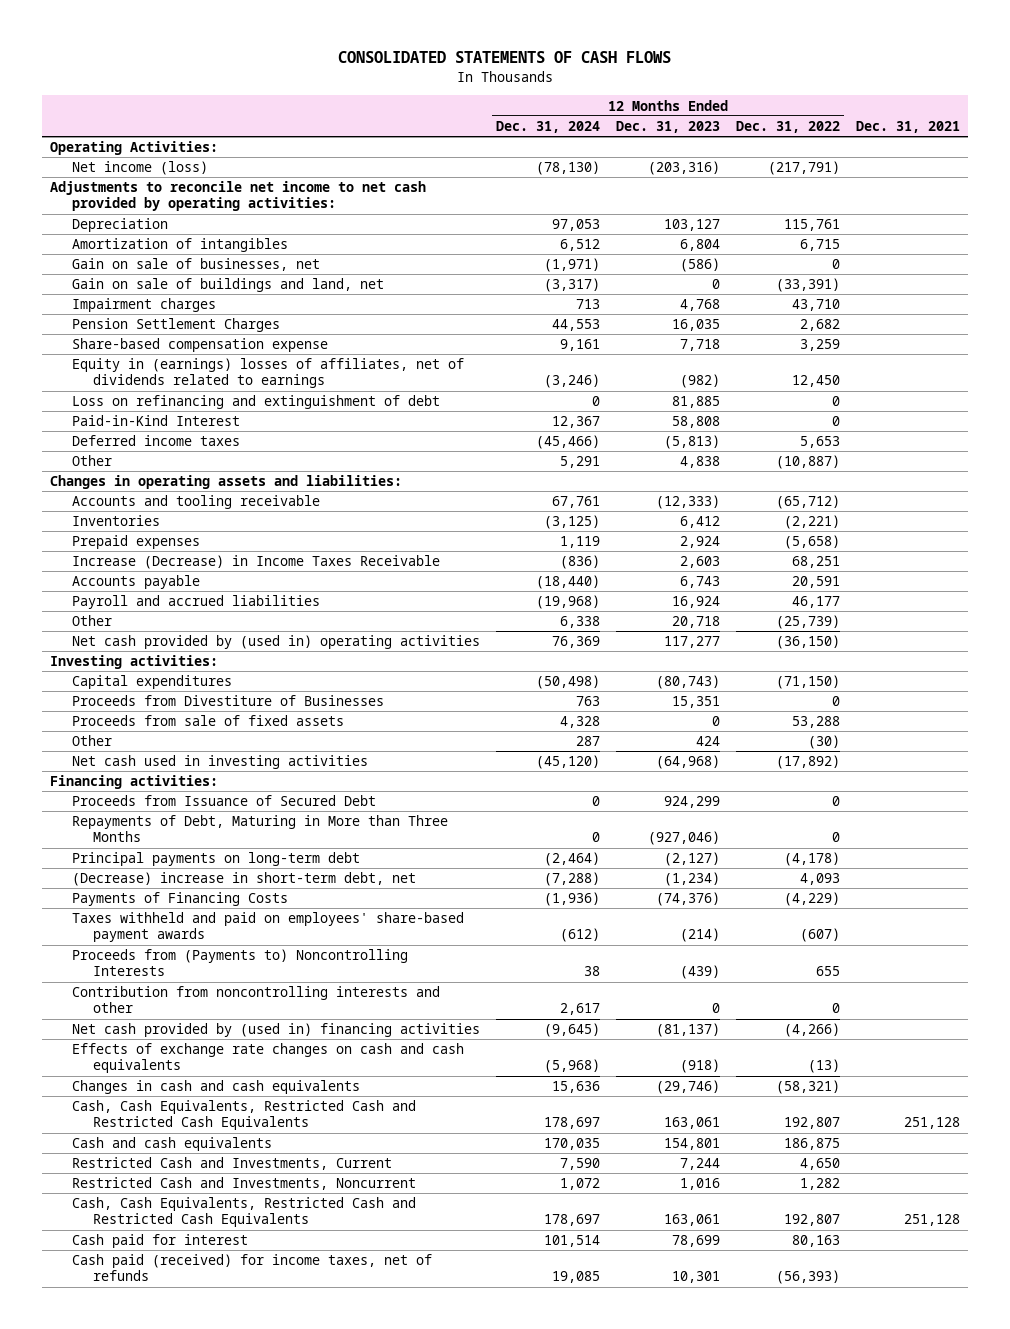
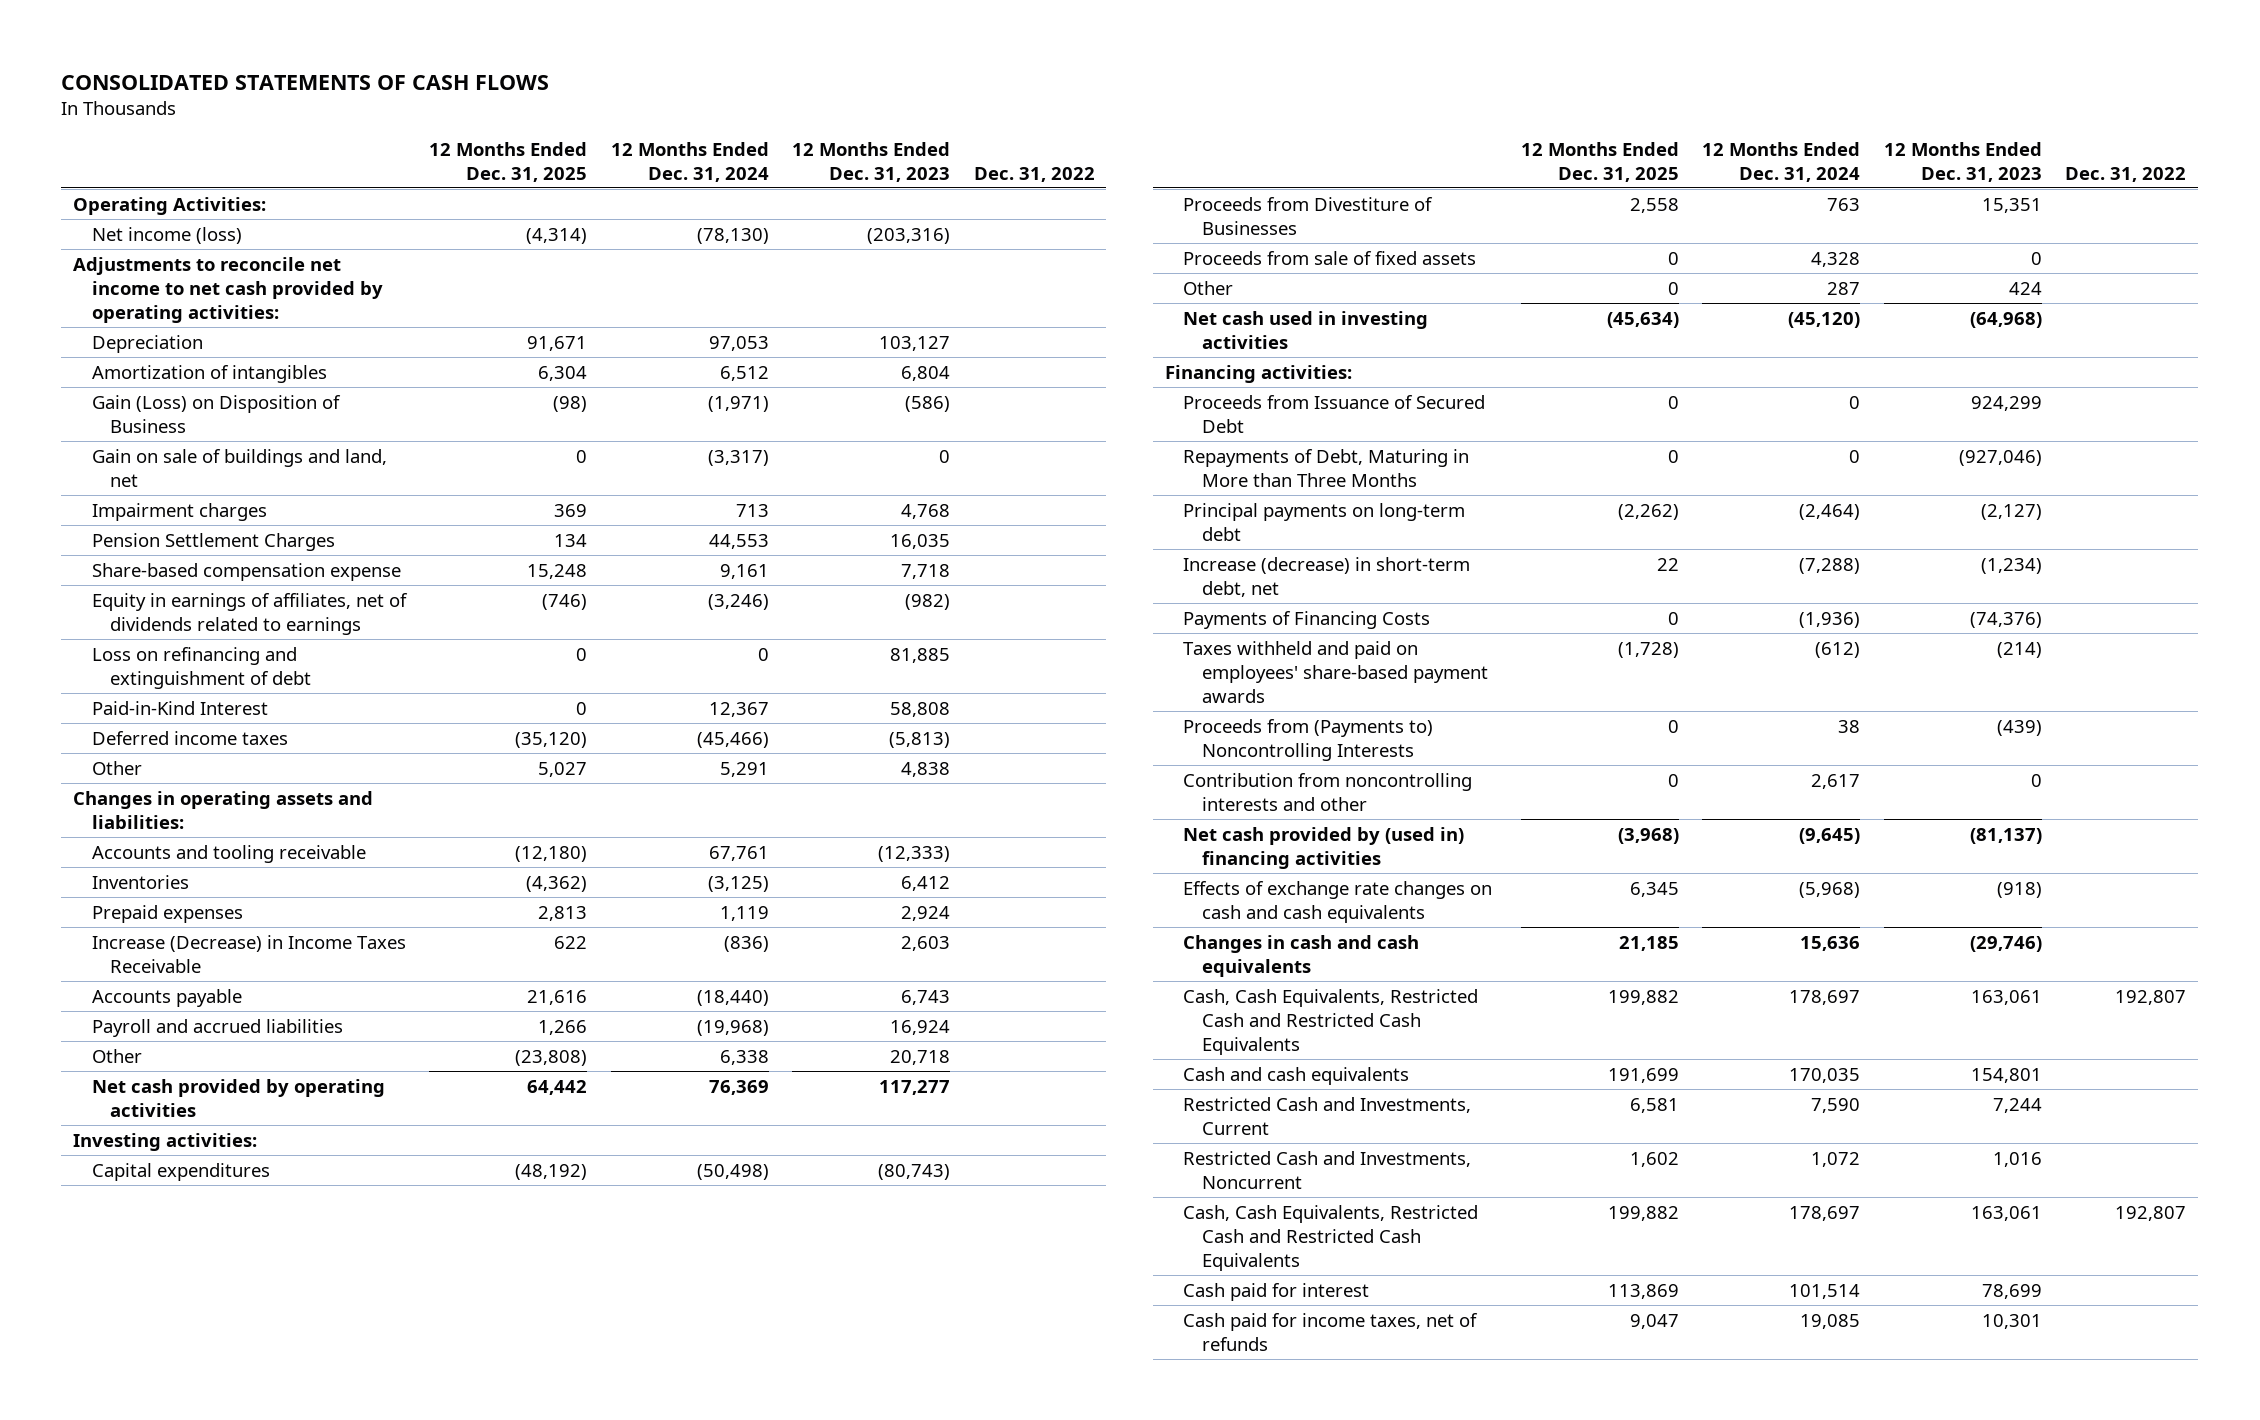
- | 12 Months Ended Dec. 31, 2024 | 12 Months Ended Dec. 31, 2023 | 12 Months Ended Dec. 31, 2022 | Dec. 31, 2021
+ | 12 Months Ended Dec. 31, 2025 | 12 Months Ended Dec. 31, 2024 | 12 Months Ended Dec. 31, 2023 | Dec. 31, 2022
- Gain on sale of businesses, net | (1,971) | (586) | 0 |
+ Gain (Loss) on Disposition of Business | (98) | (1,971) | (586) |
- Equity in (earnings) losses of affiliates, net of dividends related to earnings | (3,246) | (982) | 12,450 |
+ Equity in earnings of affiliates, net of dividends related to earnings | (746) | (3,246) | (982) |
- Net cash provided by (used in) operating activities | 76,369 | 117,277 | (36,150) |
+ Net cash provided by operating activities | 64,442 | 76,369 | 117,277 |
- (Decrease) increase in short-term debt, net | (7,288) | (1,234) | 4,093 |
+ Increase (decrease) in short-term debt, net | 22 | (7,288) | (1,234) |
- Cash paid (received) for income taxes, net of refunds | 19,085 | 10,301 | (56,393) |
+ Cash paid for income taxes, net of refunds | 9,047 | 19,085 | 10,301 |

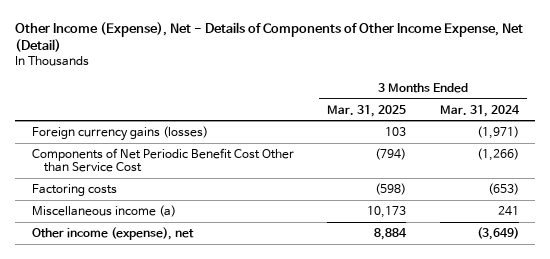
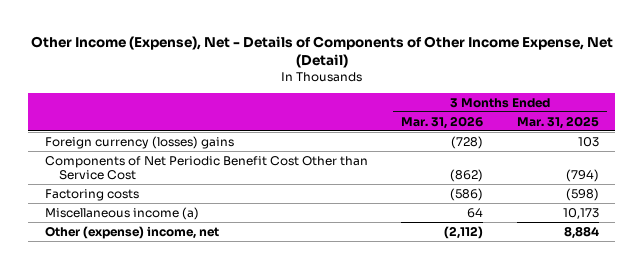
- | 3 Months Ended Mar. 31, 2025 | 3 Months Ended Mar. 31, 2024
+ | 3 Months Ended Mar. 31, 2026 | 3 Months Ended Mar. 31, 2025
- Foreign currency gains (losses) | 103 | (1,971)
+ Foreign currency (losses) gains | (728) | 103
- Other income (expense), net | 8,884 | (3,649)
+ Other (expense) income, net | (2,112) | 8,884

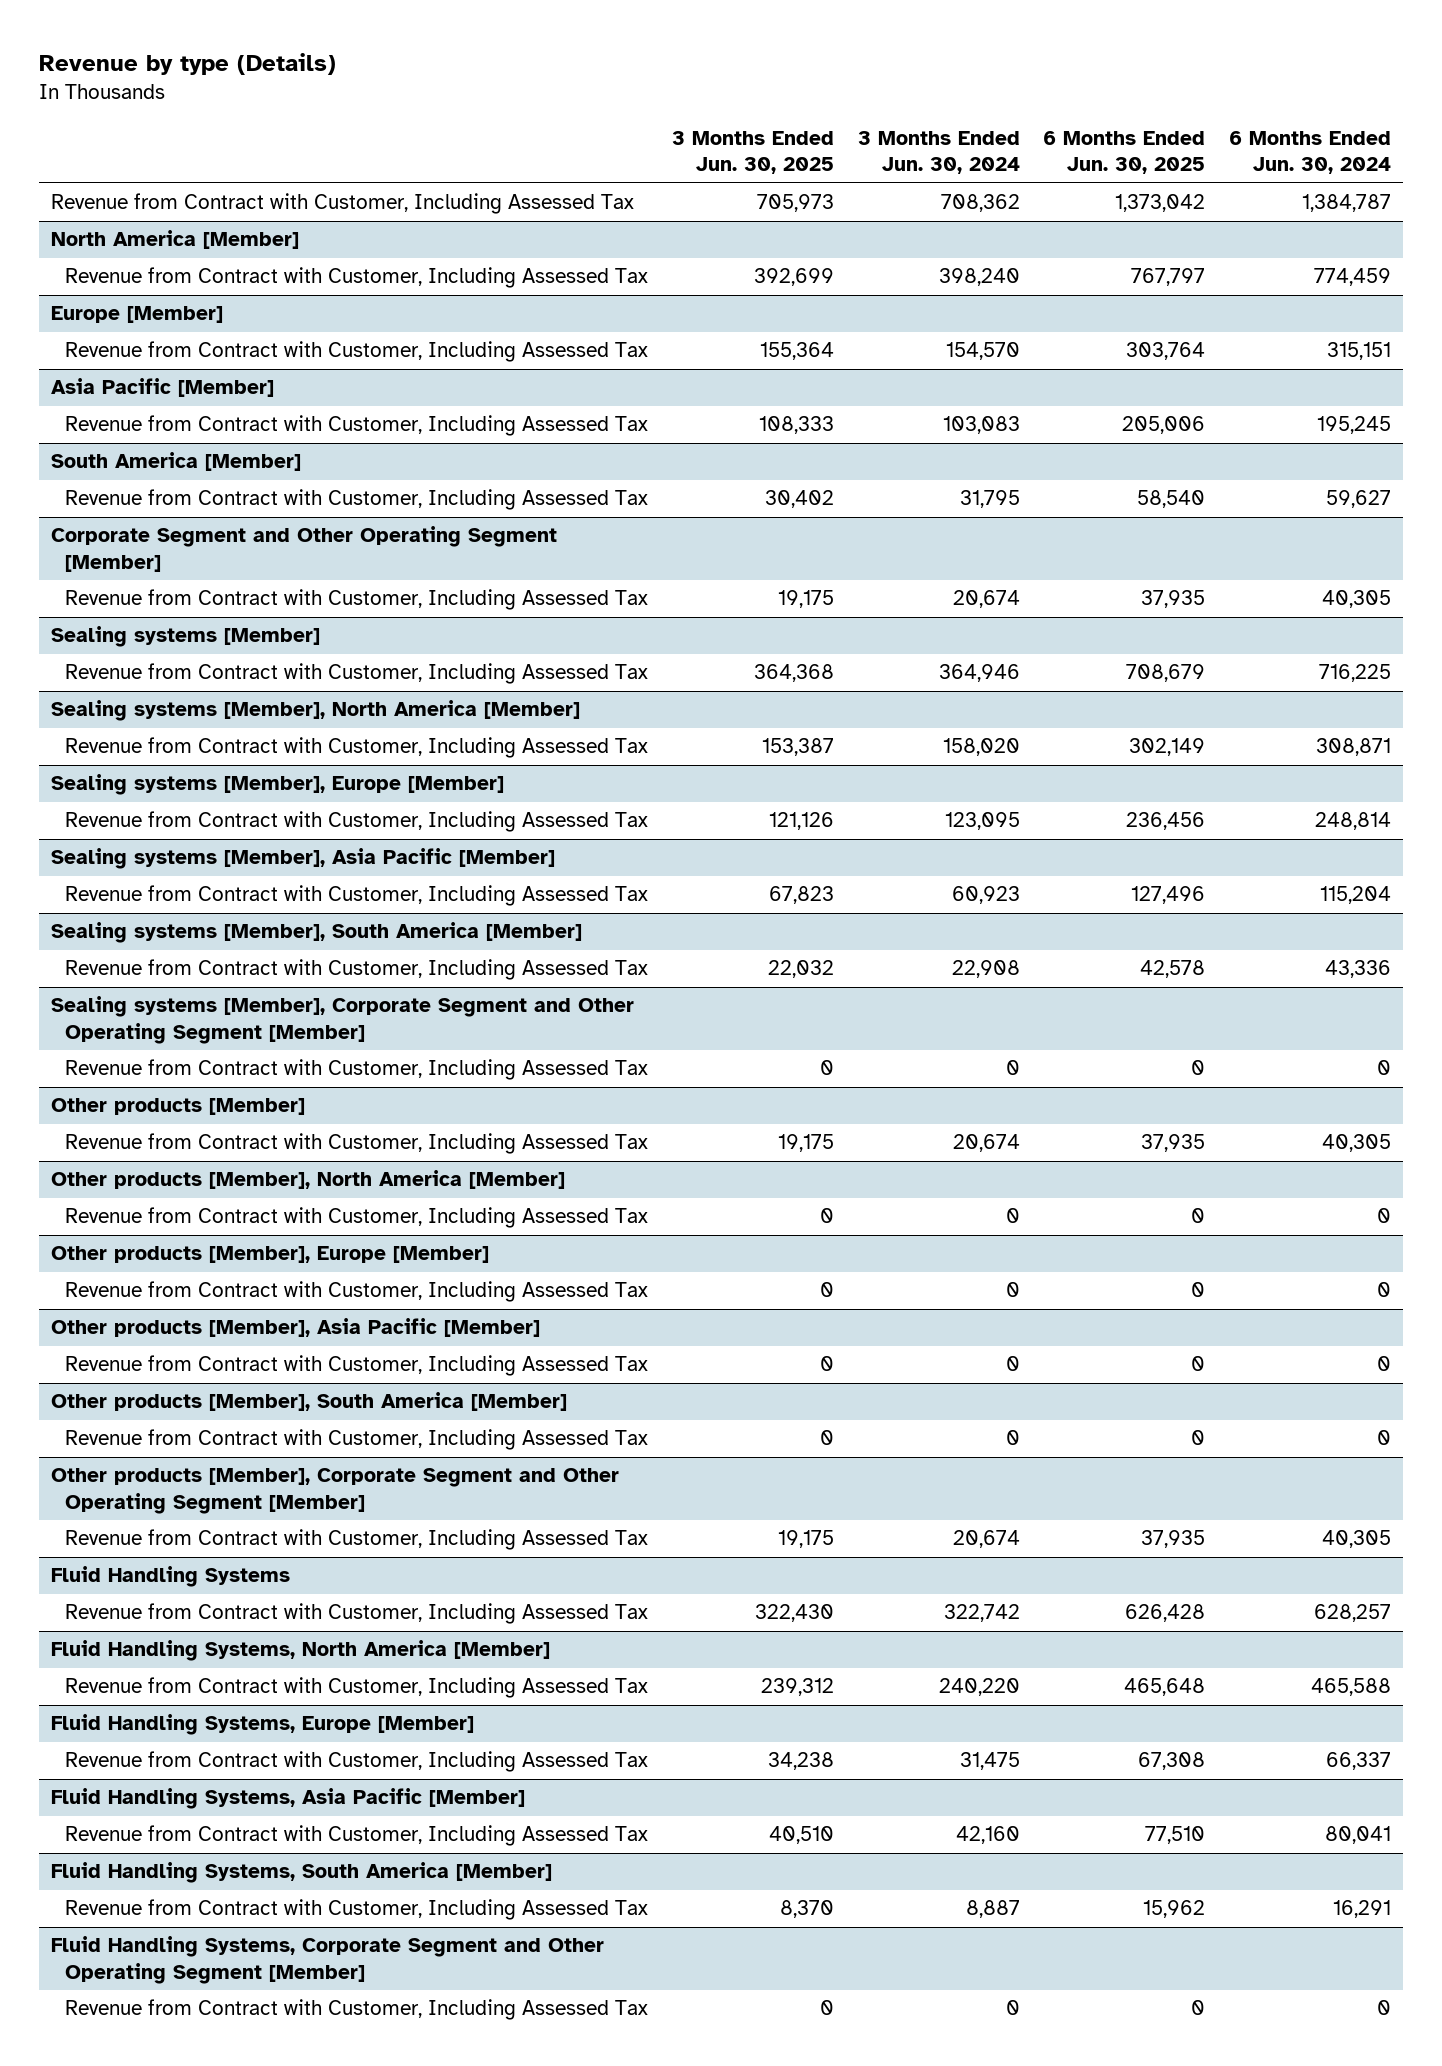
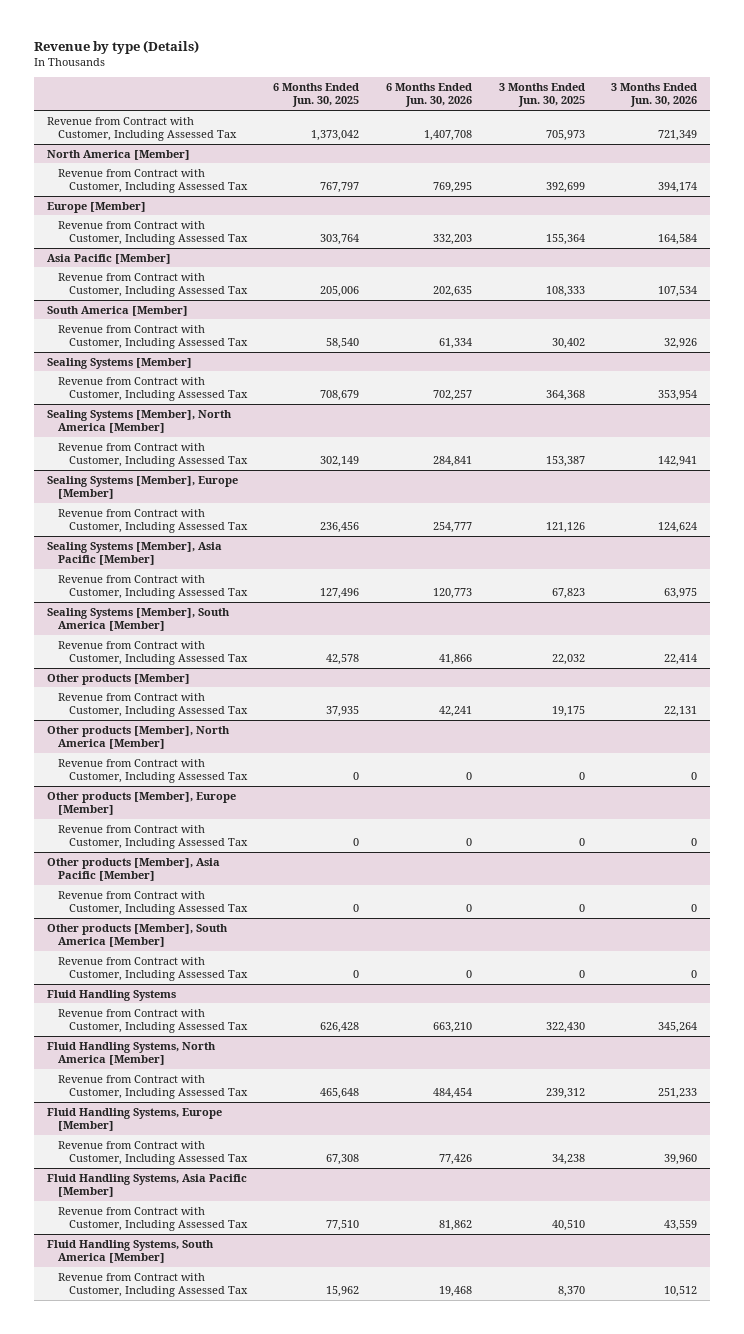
- | 3 Months Ended Jun. 30, 2025 | 3 Months Ended Jun. 30, 2024 | 6 Months Ended Jun. 30, 2025 | 6 Months Ended Jun. 30, 2024
+ | 6 Months Ended Jun. 30, 2025 | 6 Months Ended Jun. 30, 2026 | 3 Months Ended Jun. 30, 2025 | 3 Months Ended Jun. 30, 2026
- Corporate Segment and Other Operating Segment [Member]
- Revenue from Contract with Customer, Including Assessed Tax | 19,175 | 20,674 | 37,935 | 40,305
- Sealing systems [Member]
+ Sealing Systems [Member]
- Sealing systems [Member], North America [Member]
+ Sealing Systems [Member], North America [Member]
- Sealing systems [Member], Europe [Member]
+ Sealing Systems [Member], Europe [Member]
- Sealing systems [Member], Asia Pacific [Member]
+ Sealing Systems [Member], Asia Pacific [Member]
- Sealing systems [Member], South America [Member]
+ Sealing Systems [Member], South America [Member]
- Sealing systems [Member], Corporate Segment and Other Operating Segment [Member]
- Revenue from Contract with Customer, Including Assessed Tax | 0 | 0 | 0 | 0
- Other products [Member], Corporate Segment and Other Operating Segment [Member]
- Revenue from Contract with Customer, Including Assessed Tax | 19,175 | 20,674 | 37,935 | 40,305
- Fluid Handling Systems, Corporate Segment and Other Operating Segment [Member]
- Revenue from Contract with Customer, Including Assessed Tax | 0 | 0 | 0 | 0

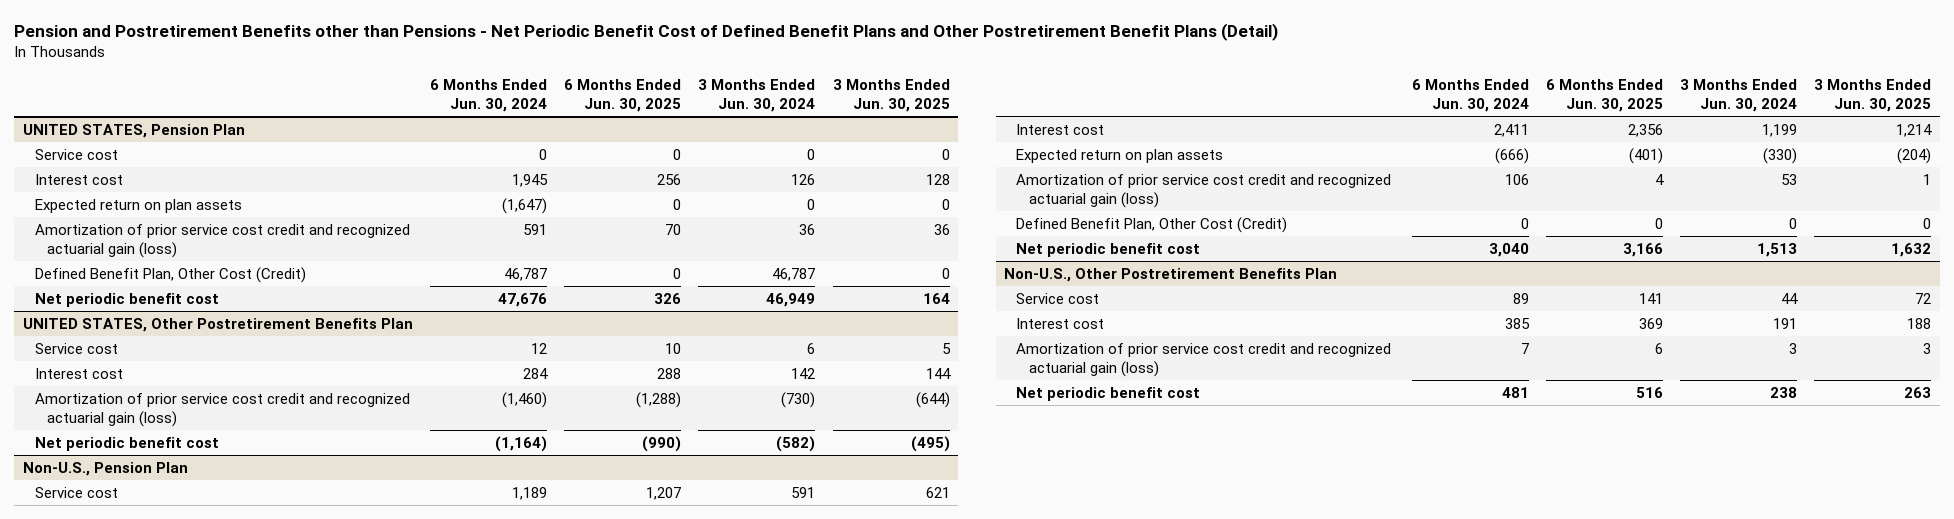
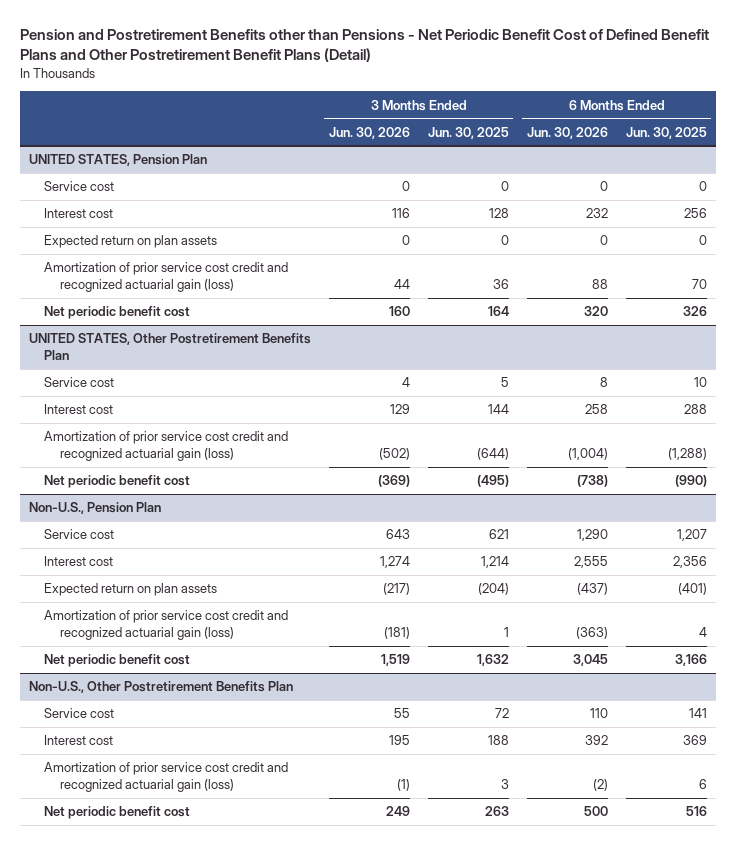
- | 6 Months Ended Jun. 30, 2024 | 6 Months Ended Jun. 30, 2025 | 3 Months Ended Jun. 30, 2024 | 3 Months Ended Jun. 30, 2025
+ | 3 Months Ended Jun. 30, 2026 | 3 Months Ended Jun. 30, 2025 | 6 Months Ended Jun. 30, 2026 | 6 Months Ended Jun. 30, 2025
@ UNITED STATES, Pension Plan
- Defined Benefit Plan, Other Cost (Credit) | 46,787 | 0 | 46,787 | 0
@ Non-U.S., Pension Plan
- Defined Benefit Plan, Other Cost (Credit) | 0 | 0 | 0 | 0

